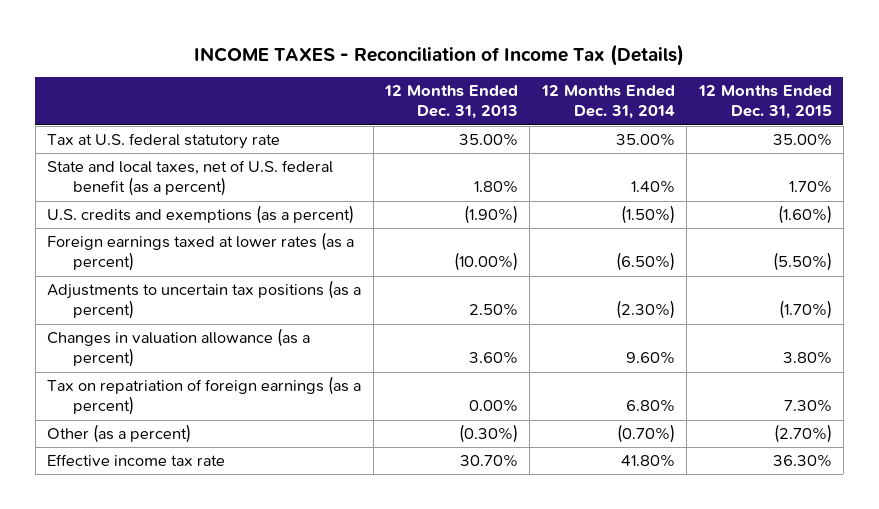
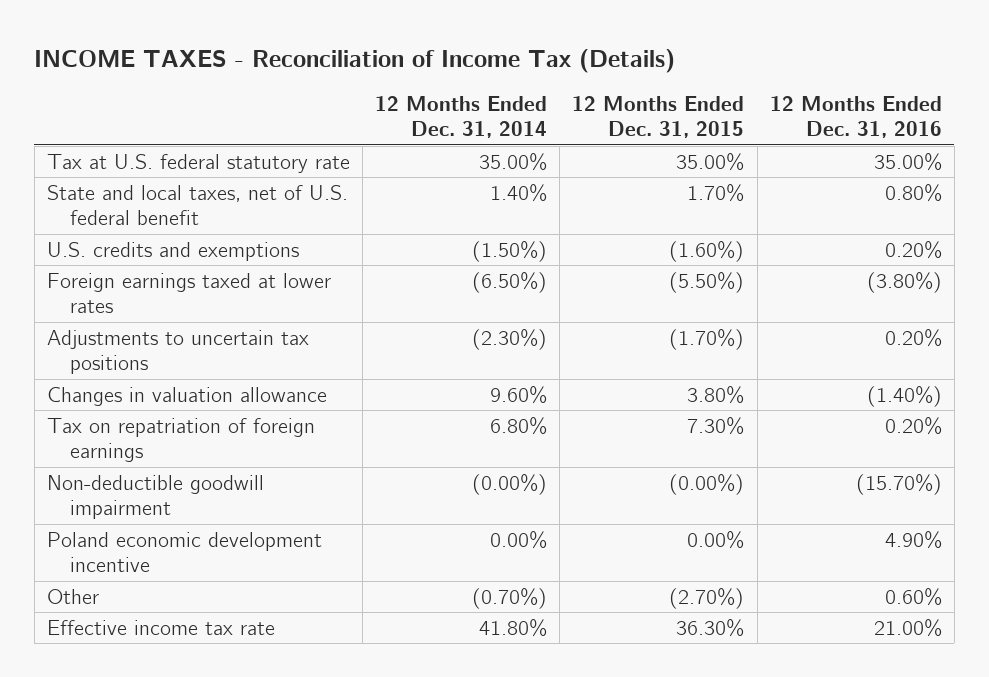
- | 12 Months Ended Dec. 31, 2013 | 12 Months Ended Dec. 31, 2014 | 12 Months Ended Dec. 31, 2015
+ | 12 Months Ended Dec. 31, 2014 | 12 Months Ended Dec. 31, 2015 | 12 Months Ended Dec. 31, 2016
- State and local taxes, net of U.S. federal benefit (as a percent) | 1.80% | 1.40% | 1.70%
- U.S. credits and exemptions (as a percent) | (1.90%) | (1.50%) | (1.60%)
- Foreign earnings taxed at lower rates (as a percent) | (10.00%) | (6.50%) | (5.50%)
- Adjustments to uncertain tax positions (as a percent) | 2.50% | (2.30%) | (1.70%)
- Changes in valuation allowance (as a percent) | 3.60% | 9.60% | 3.80%
- Tax on repatriation of foreign earnings (as a percent) | 0.00% | 6.80% | 7.30%
- Other (as a percent) | (0.30%) | (0.70%) | (2.70%)
+ State and local taxes, net of U.S. federal benefit | 1.40% | 1.70% | 0.80%
+ U.S. credits and exemptions | (1.50%) | (1.60%) | 0.20%
+ Foreign earnings taxed at lower rates | (6.50%) | (5.50%) | (3.80%)
+ Adjustments to uncertain tax positions | (2.30%) | (1.70%) | 0.20%
+ Changes in valuation allowance | 9.60% | 3.80% | (1.40%)
+ Tax on repatriation of foreign earnings | 6.80% | 7.30% | 0.20%
+ Non-deductible goodwill impairment | (0.00%) | (0.00%) | (15.70%)
+ Poland economic development incentive | 0.00% | 0.00% | 4.90%
+ Other | (0.70%) | (2.70%) | 0.60%

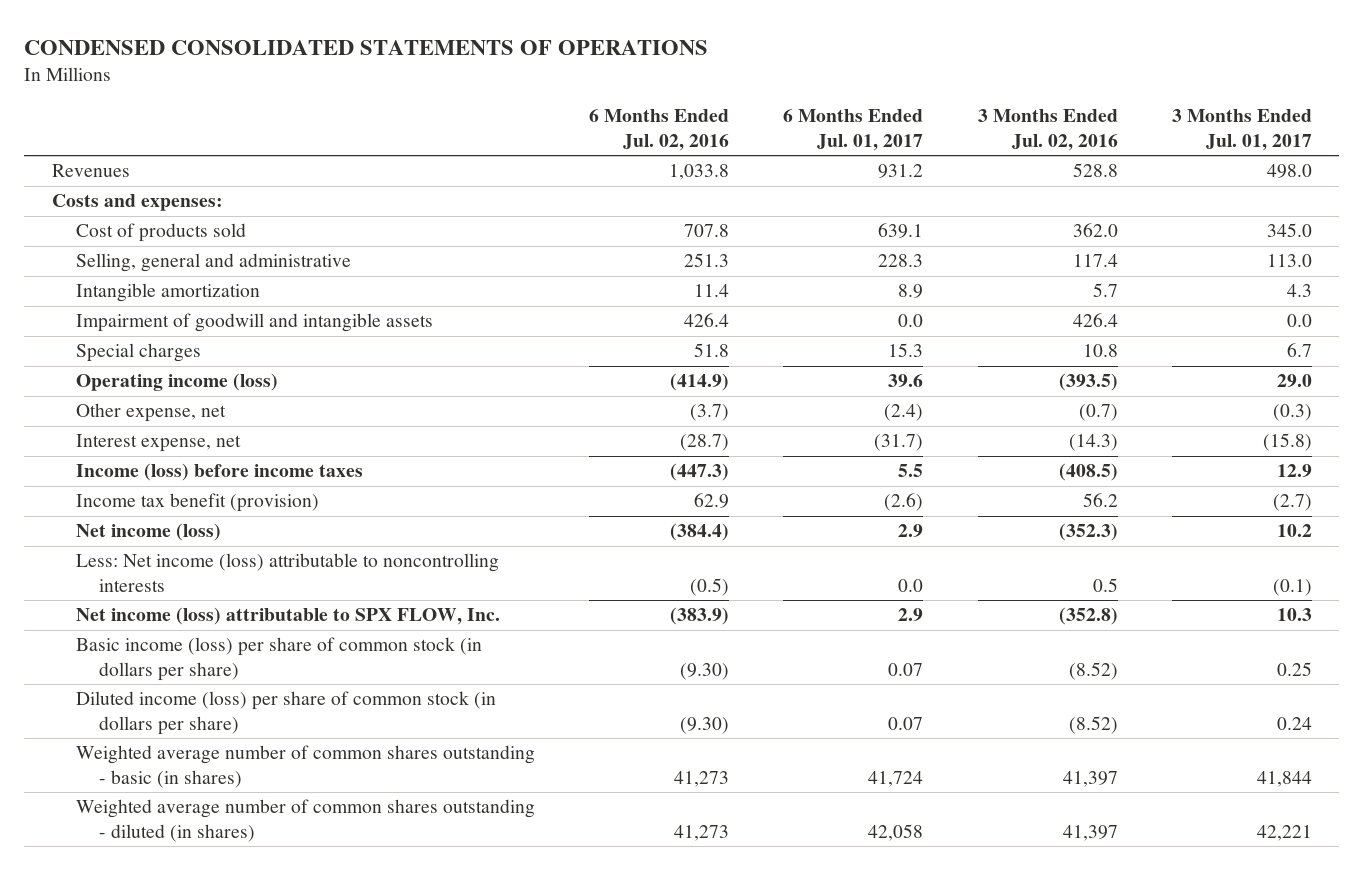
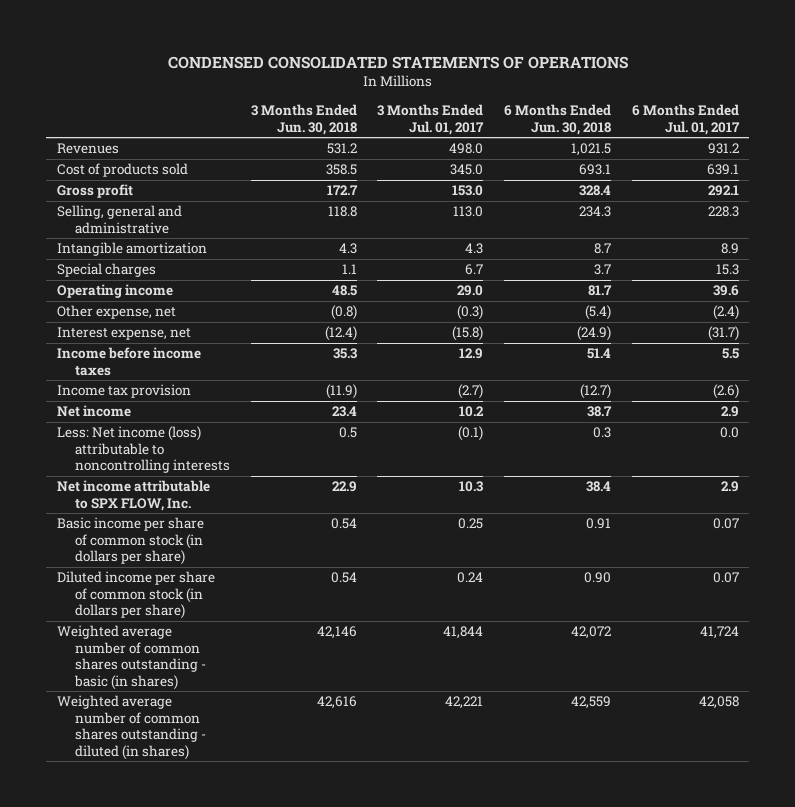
- | 6 Months Ended Jul. 02, 2016 | 6 Months Ended Jul. 01, 2017 | 3 Months Ended Jul. 02, 2016 | 3 Months Ended Jul. 01, 2017
+ | 3 Months Ended Jun. 30, 2018 | 3 Months Ended Jul. 01, 2017 | 6 Months Ended Jun. 30, 2018 | 6 Months Ended Jul. 01, 2017
- Costs and expenses:
+ Gross profit | 172.7 | 153.0 | 328.4 | 292.1
- Impairment of goodwill and intangible assets | 426.4 | 0.0 | 426.4 | 0.0
- Operating income (loss) | (414.9) | 39.6 | (393.5) | 29.0
+ Operating income | 48.5 | 29.0 | 81.7 | 39.6
- Income (loss) before income taxes | (447.3) | 5.5 | (408.5) | 12.9
- Income tax benefit (provision) | 62.9 | (2.6) | 56.2 | (2.7)
- Net income (loss) | (384.4) | 2.9 | (352.3) | 10.2
+ Income before income taxes | 35.3 | 12.9 | 51.4 | 5.5
+ Income tax provision | (11.9) | (2.7) | (12.7) | (2.6)
+ Net income | 23.4 | 10.2 | 38.7 | 2.9
- Net income (loss) attributable to SPX FLOW, Inc. | (383.9) | 2.9 | (352.8) | 10.3
- Basic income (loss) per share of common stock (in dollars per share) | (9.30) | 0.07 | (8.52) | 0.25
- Diluted income (loss) per share of common stock (in dollars per share) | (9.30) | 0.07 | (8.52) | 0.24
+ Net income attributable to SPX FLOW, Inc. | 22.9 | 10.3 | 38.4 | 2.9
+ Basic income per share of common stock (in dollars per share) | 0.54 | 0.25 | 0.91 | 0.07
+ Diluted income per share of common stock (in dollars per share) | 0.54 | 0.24 | 0.90 | 0.07

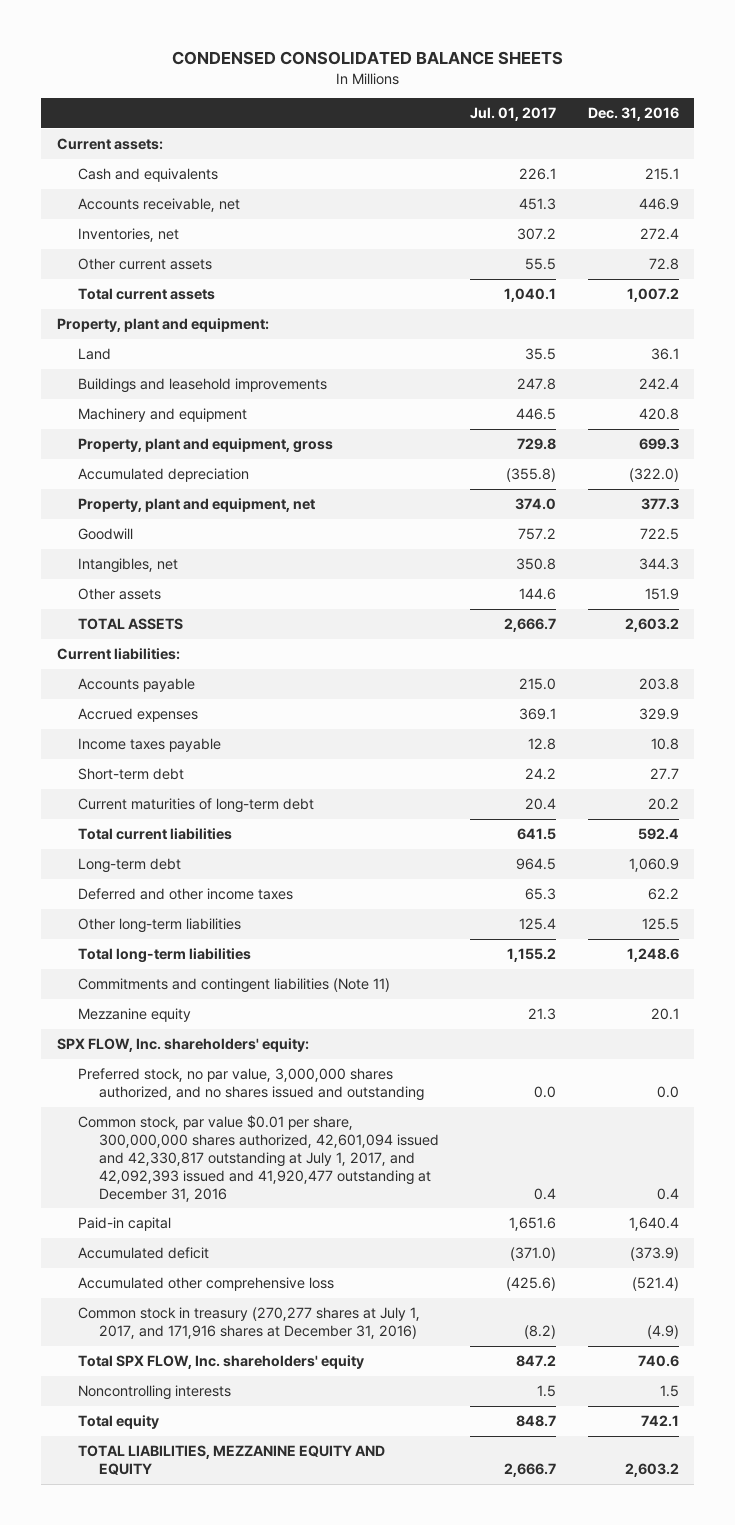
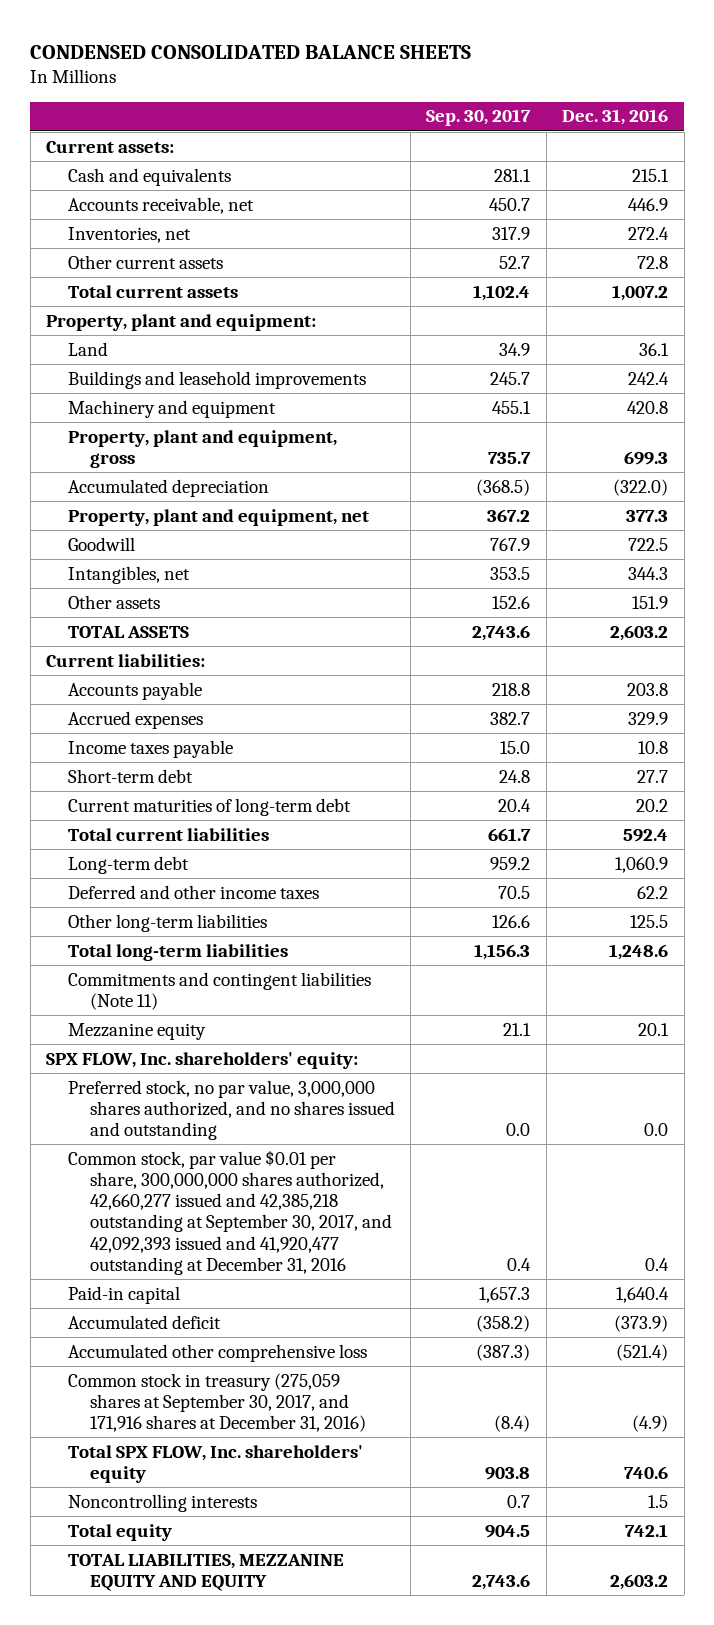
- | Jul. 01, 2017 | Dec. 31, 2016
+ | Sep. 30, 2017 | Dec. 31, 2016
- Common stock, par value $0.01 per share, 300,000,000 shares authorized, 42,601,094 issued and 42,330,817 outstanding at July 1, 2017, and 42,092,393 issued and 41,920,477 outstanding at December 31, 2016 | 0.4 | 0.4
+ Common stock, par value $0.01 per share, 300,000,000 shares authorized, 42,660,277 issued and 42,385,218 outstanding at September 30, 2017, and 42,092,393 issued and 41,920,477 outstanding at December 31, 2016 | 0.4 | 0.4
- Common stock in treasury (270,277 shares at July 1, 2017, and 171,916 shares at December 31, 2016) | (8.2) | (4.9)
+ Common stock in treasury (275,059 shares at September 30, 2017, and 171,916 shares at December 31, 2016) | (8.4) | (4.9)

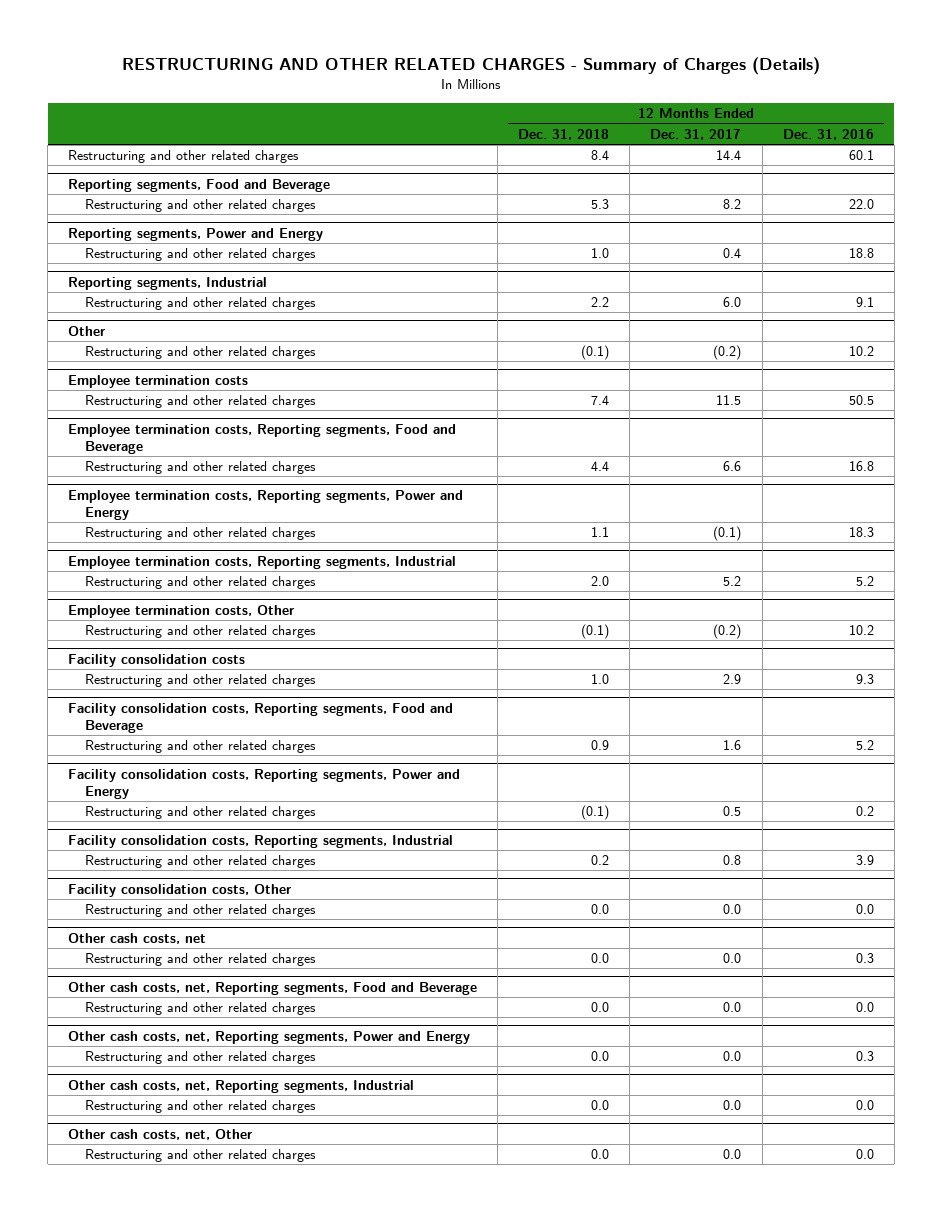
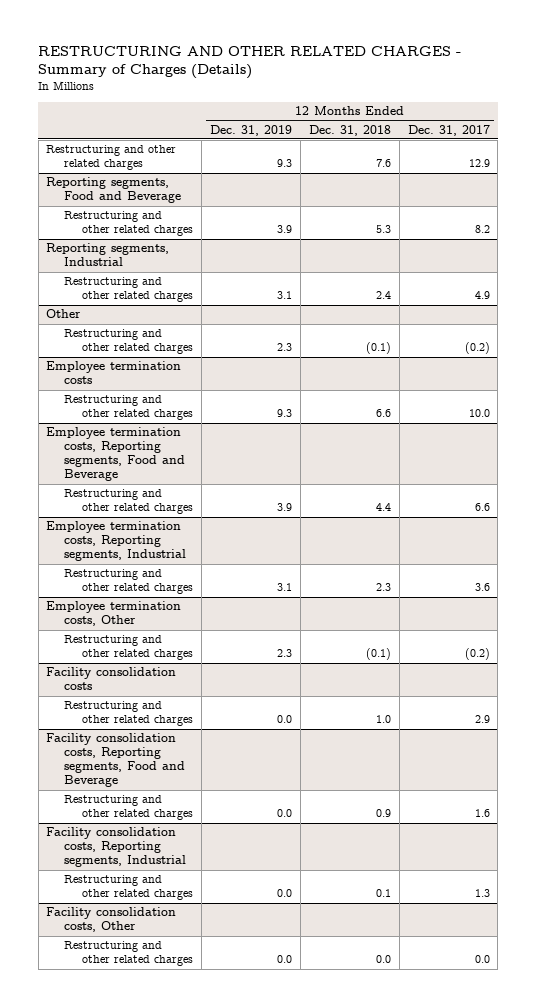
- | 12 Months Ended Dec. 31, 2018 | 12 Months Ended Dec. 31, 2017 | 12 Months Ended Dec. 31, 2016
+ | 12 Months Ended Dec. 31, 2019 | 12 Months Ended Dec. 31, 2018 | 12 Months Ended Dec. 31, 2017
- Restructuring and other related charges | 8.4 | 14.4 | 60.1
+ Restructuring and other related charges | 9.3 | 7.6 | 12.9
- Reporting segments, Power and Energy
- Restructuring and other related charges | 1.0 | 0.4 | 18.8
@ Reporting segments, Industrial
- Restructuring and other related charges | 2.2 | 6.0 | 9.1
+ Restructuring and other related charges | 3.1 | 2.4 | 4.9
@ Employee termination costs
- Restructuring and other related charges | 7.4 | 11.5 | 50.5
+ Restructuring and other related charges | 9.3 | 6.6 | 10.0
- Employee termination costs, Reporting segments, Power and Energy
- Restructuring and other related charges | 1.1 | (0.1) | 18.3
@ Employee termination costs, Reporting segments, Industrial
- Restructuring and other related charges | 2.0 | 5.2 | 5.2
+ Restructuring and other related charges | 3.1 | 2.3 | 3.6
- Facility consolidation costs, Reporting segments, Power and Energy
- Restructuring and other related charges | (0.1) | 0.5 | 0.2
@ Facility consolidation costs, Reporting segments, Industrial
- Restructuring and other related charges | 0.2 | 0.8 | 3.9
+ Restructuring and other related charges | 0.0 | 0.1 | 1.3
- Other cash costs, net
- Restructuring and other related charges | 0.0 | 0.0 | 0.3
- Other cash costs, net, Reporting segments, Food and Beverage
- Restructuring and other related charges | 0.0 | 0.0 | 0.0
- Other cash costs, net, Reporting segments, Power and Energy
- Restructuring and other related charges | 0.0 | 0.0 | 0.3
- Other cash costs, net, Reporting segments, Industrial
- Restructuring and other related charges | 0.0 | 0.0 | 0.0
- Other cash costs, net, Other
- Restructuring and other related charges | 0.0 | 0.0 | 0.0

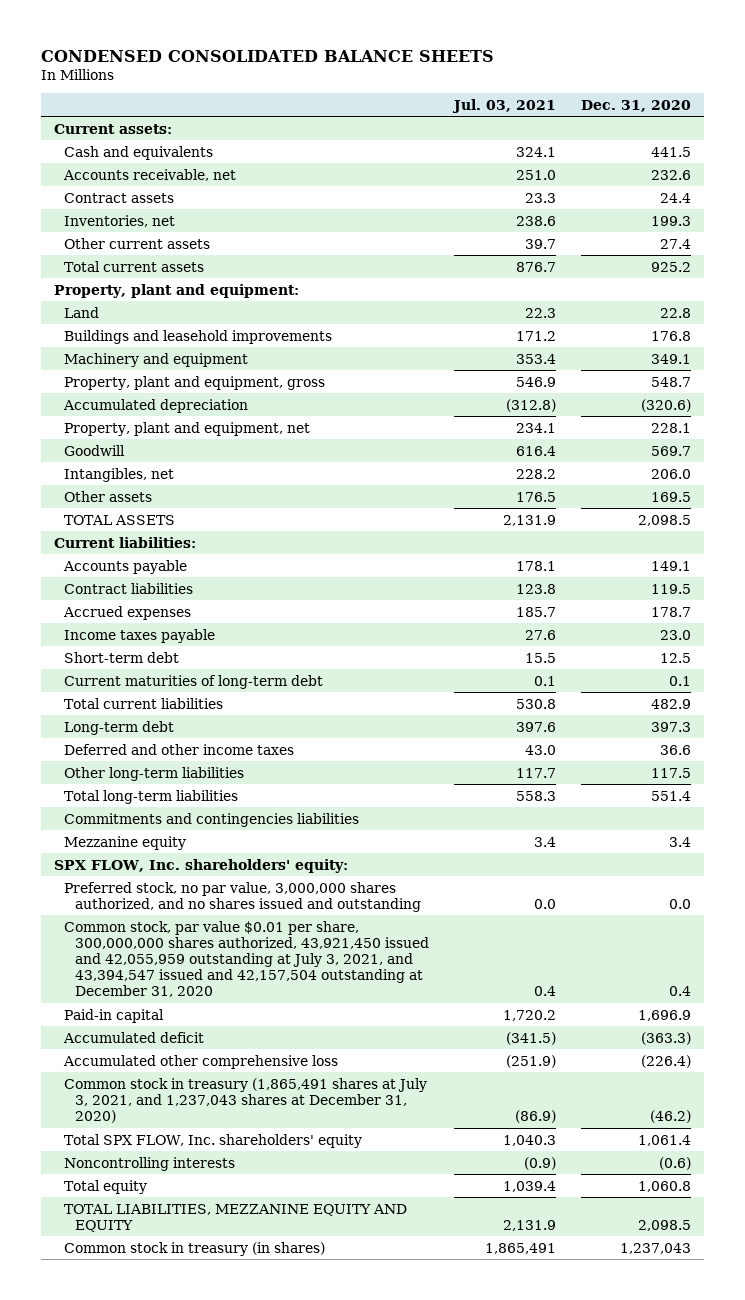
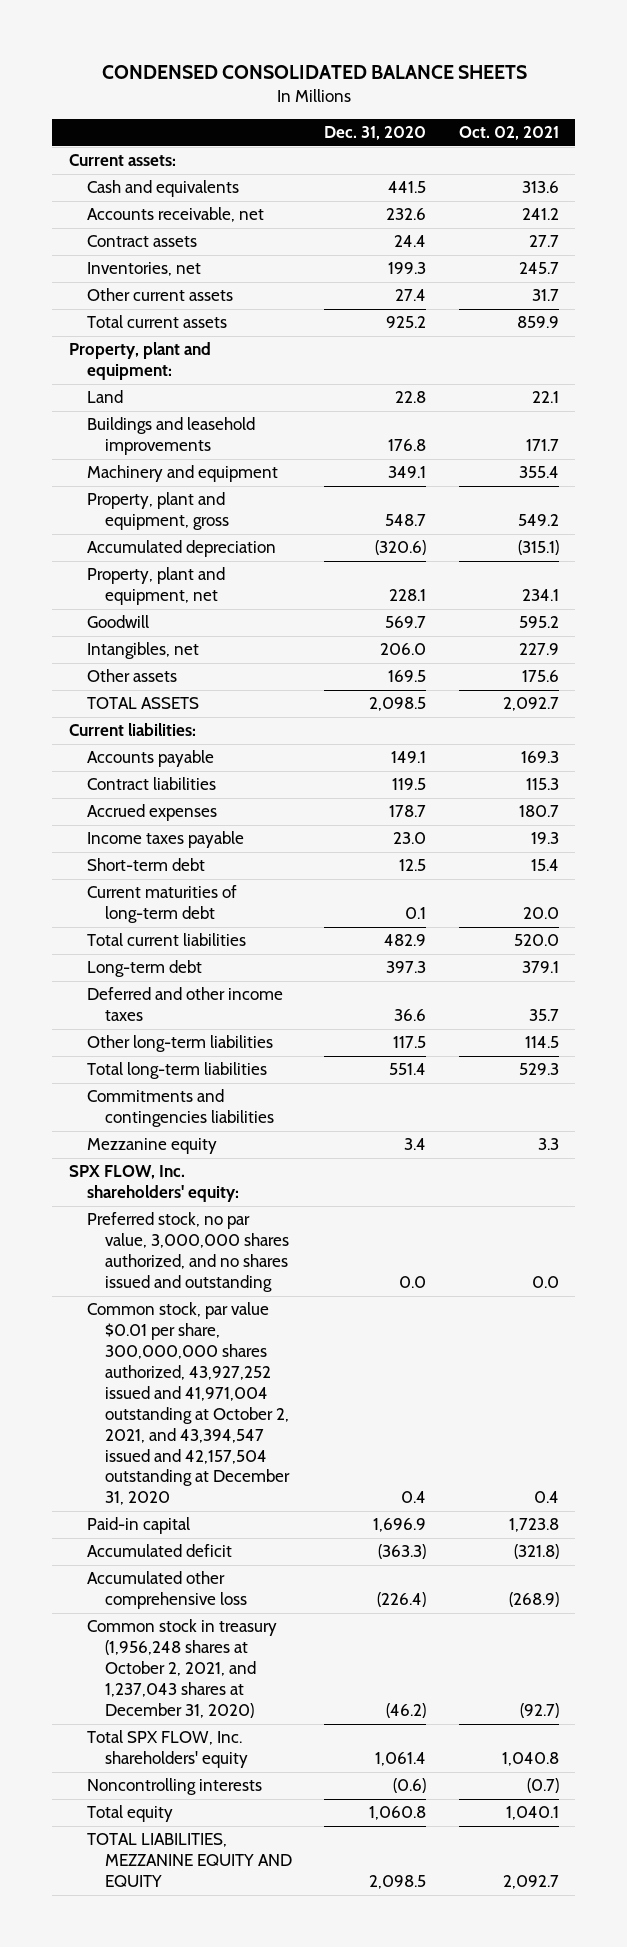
- | Jul. 03, 2021 | Dec. 31, 2020
+ | Dec. 31, 2020 | Oct. 02, 2021
- Common stock, par value $0.01 per share, 300,000,000 shares authorized, 43,921,450 issued and 42,055,959 outstanding at July 3, 2021, and 43,394,547 issued and 42,157,504 outstanding at December 31, 2020 | 0.4 | 0.4
+ Common stock, par value $0.01 per share, 300,000,000 shares authorized, 43,927,252 issued and 41,971,004 outstanding at October 2, 2021, and 43,394,547 issued and 42,157,504 outstanding at December 31, 2020 | 0.4 | 0.4
- Common stock in treasury (1,865,491 shares at July 3, 2021, and 1,237,043 shares at December 31, 2020) | (86.9) | (46.2)
+ Common stock in treasury (1,956,248 shares at October 2, 2021, and 1,237,043 shares at December 31, 2020) | (46.2) | (92.7)
- Common stock in treasury (in shares) | 1,865,491 | 1,237,043

